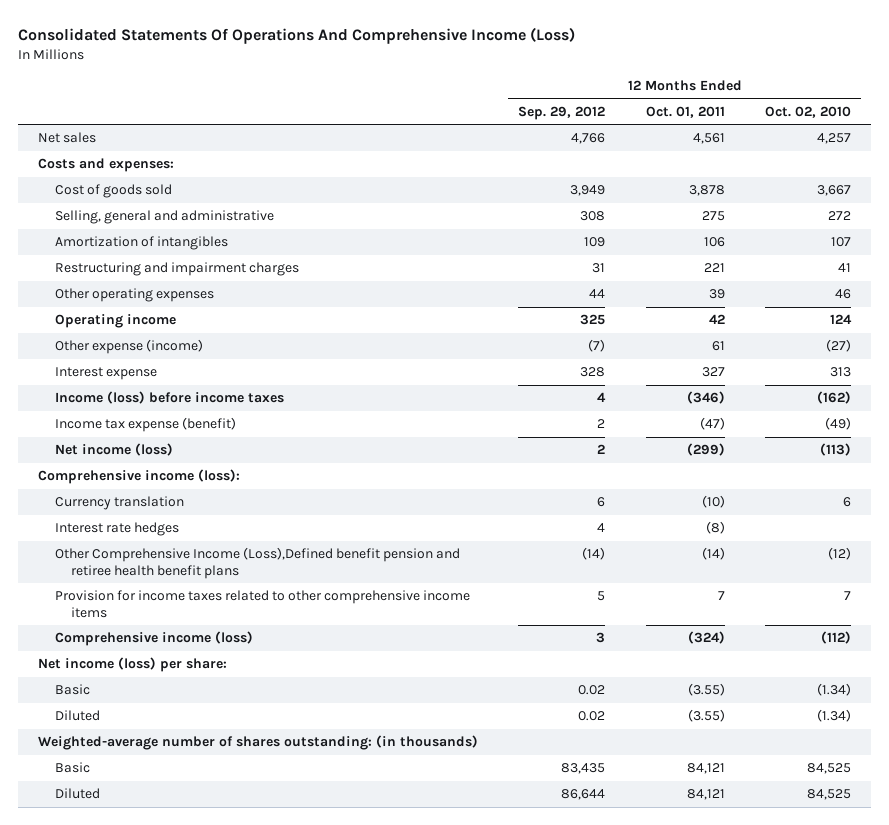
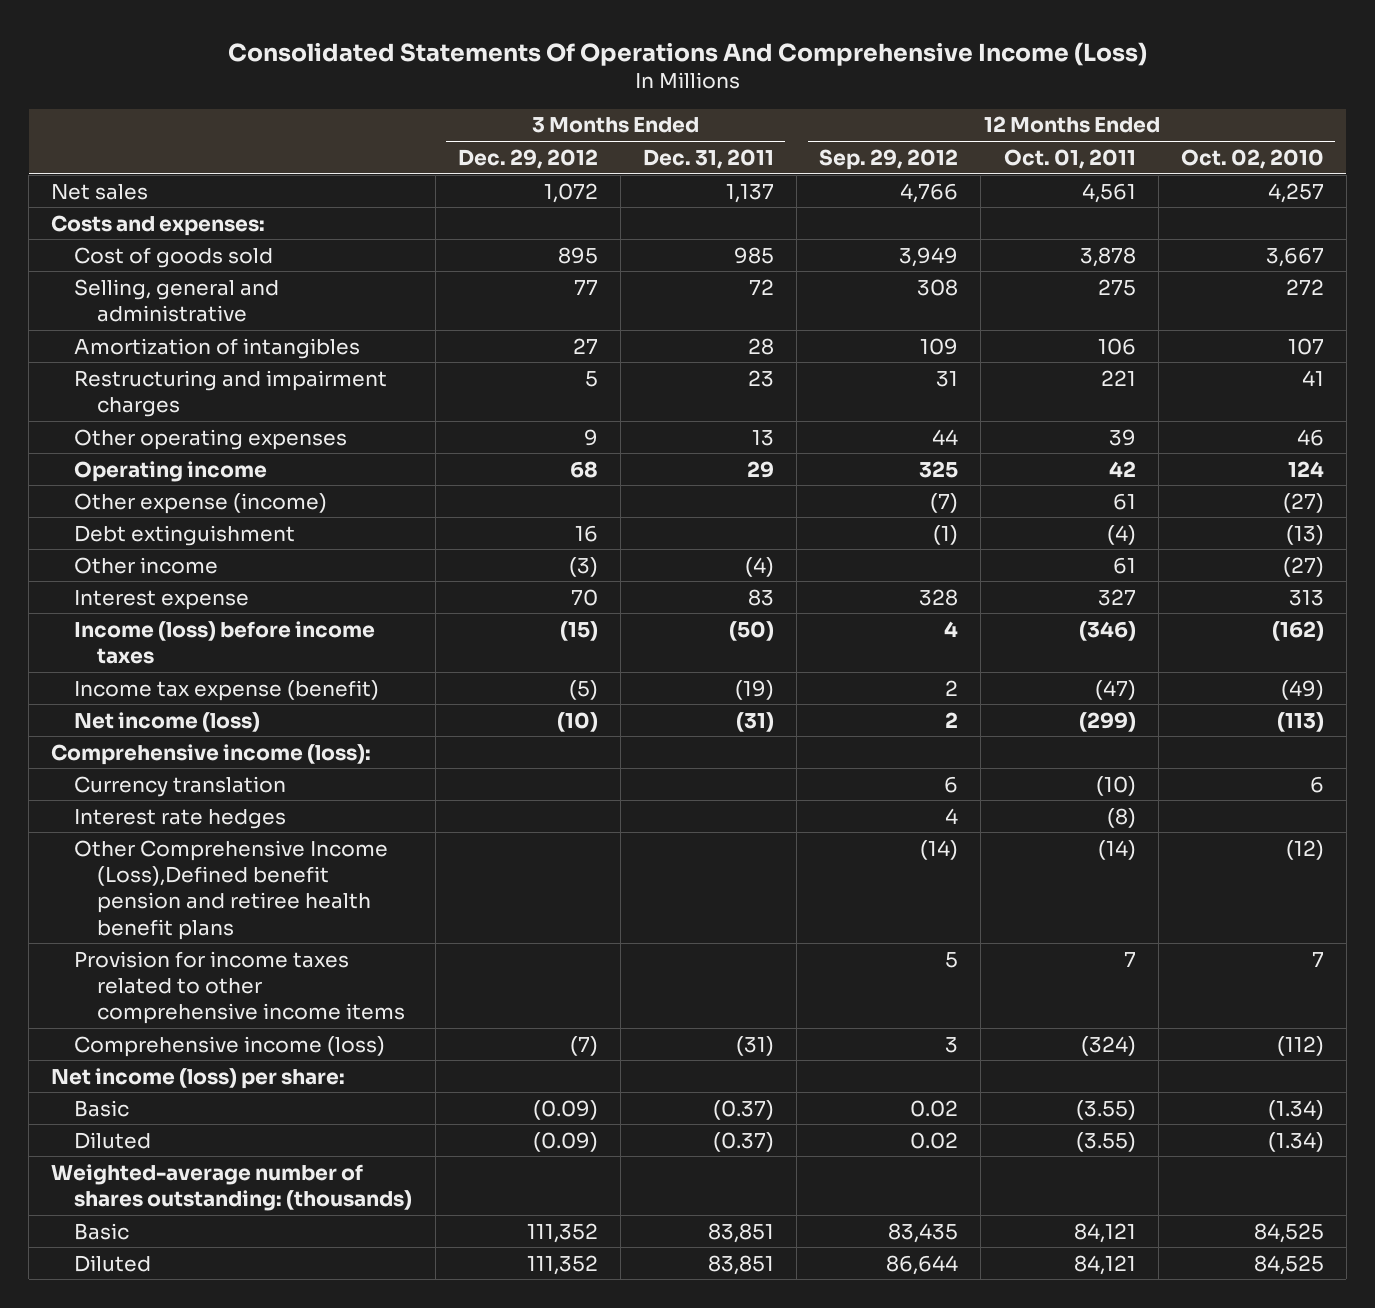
- | 12 Months Ended Sep. 29, 2012 | 12 Months Ended Oct. 01, 2011 | 12 Months Ended Oct. 02, 2010
+ | 3 Months Ended Dec. 29, 2012 | 3 Months Ended Dec. 31, 2011 | 12 Months Ended Sep. 29, 2012 | 12 Months Ended Oct. 01, 2011 | 12 Months Ended Oct. 02, 2010
+ Debt extinguishment | 16 | | (1) | (4) | (13)
+ Other income | (3) | (4) | | 61 | (27)
- Weighted-average number of shares outstanding: (in thousands)
+ Weighted-average number of shares outstanding: (thousands)

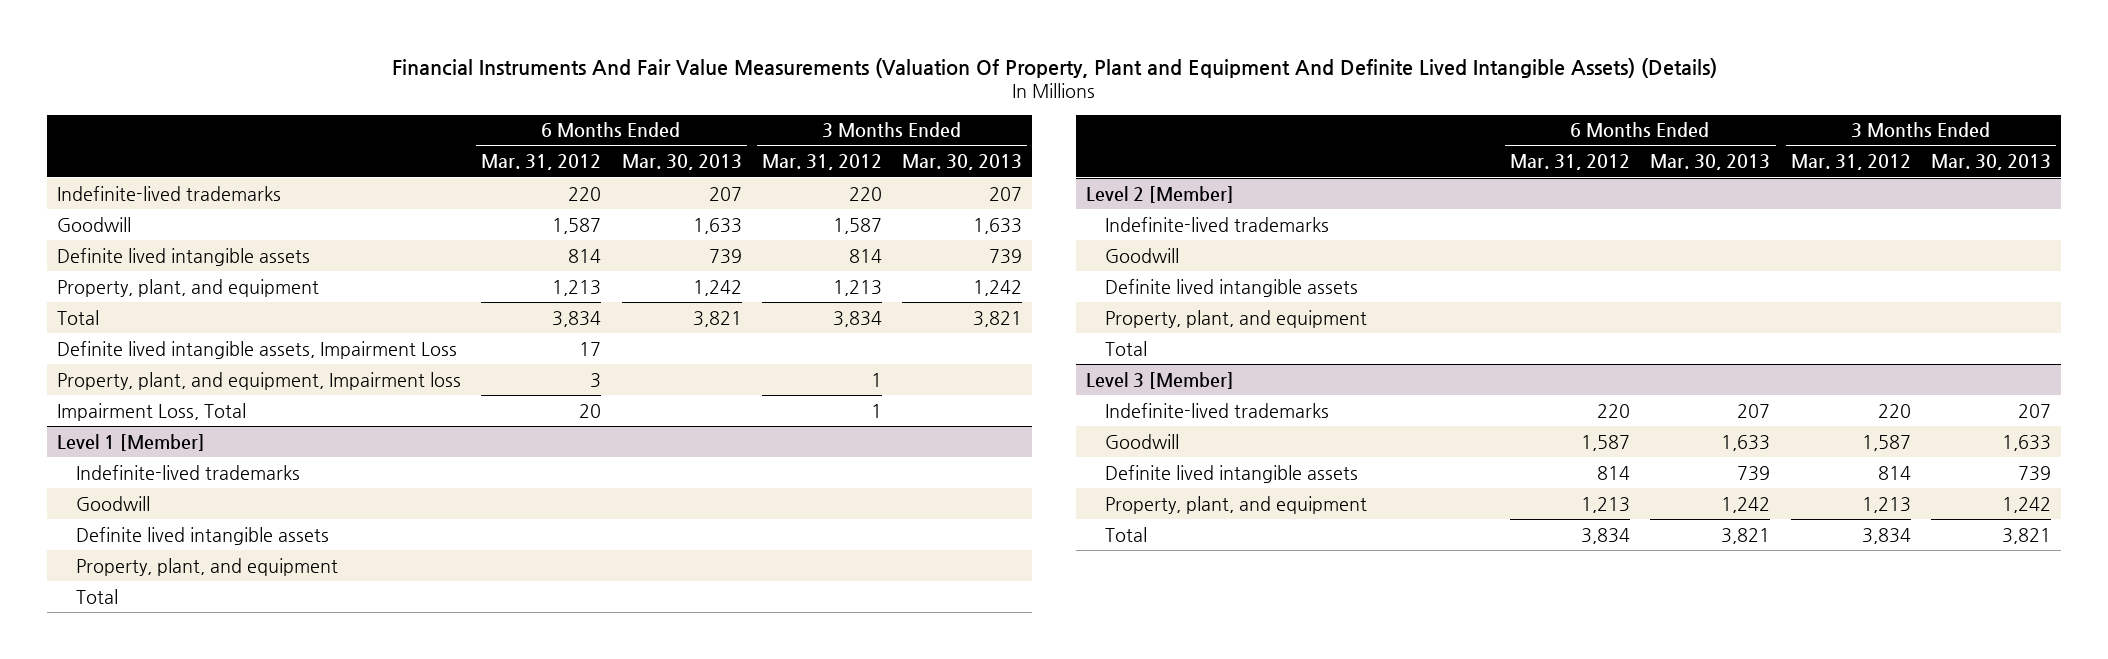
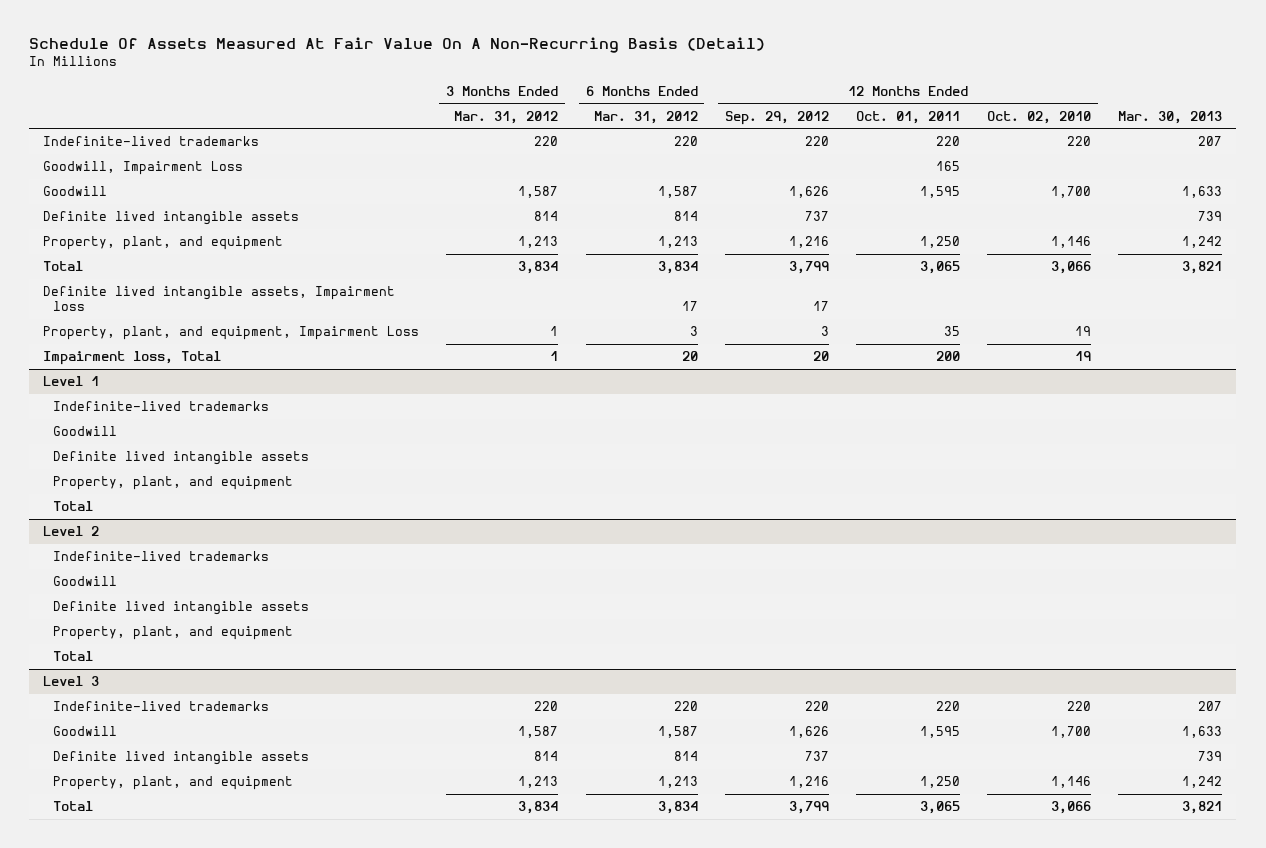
- Financial Instruments And Fair Value Measurements (Valuation Of Property, Plant and Equipment And Definite Lived Intangible Assets) (Details)
+ Schedule Of Assets Measured At Fair Value On A Non-Recurring Basis (Detail)
- | 6 Months Ended Mar. 31, 2012 | 6 Months Ended Mar. 30, 2013 | 3 Months Ended Mar. 31, 2012 | 3 Months Ended Mar. 30, 2013
+ | 3 Months Ended Mar. 31, 2012 | 6 Months Ended Mar. 31, 2012 | 12 Months Ended Sep. 29, 2012 | 12 Months Ended Oct. 01, 2011 | 12 Months Ended Oct. 02, 2010 | Mar. 30, 2013
+ Goodwill, Impairment Loss | | | | 165 | |
- Definite lived intangible assets, Impairment Loss | 17 | | |
- Property, plant, and equipment, Impairment loss | 3 | | 1 |
- Impairment Loss, Total | 20 | | 1 |
- Level 1 [Member]
+ Definite lived intangible assets, Impairment loss | | 17 | 17 | | |
+ Property, plant, and equipment, Impairment Loss | 1 | 3 | 3 | 35 | 19 |
+ Impairment loss, Total | 1 | 20 | 20 | 200 | 19 |
+ Level 1
- Level 2 [Member]
+ Level 2
- Level 3 [Member]
+ Level 3

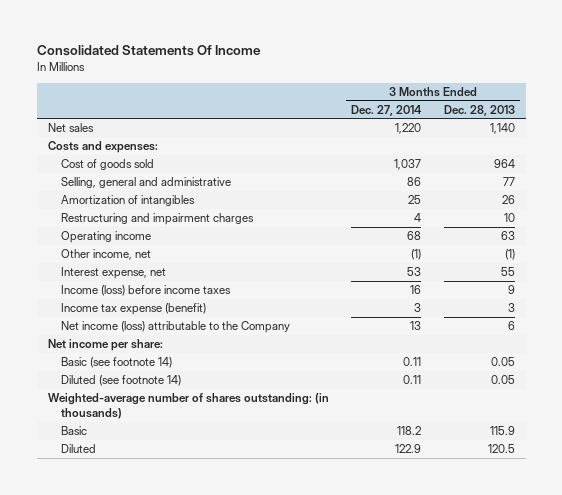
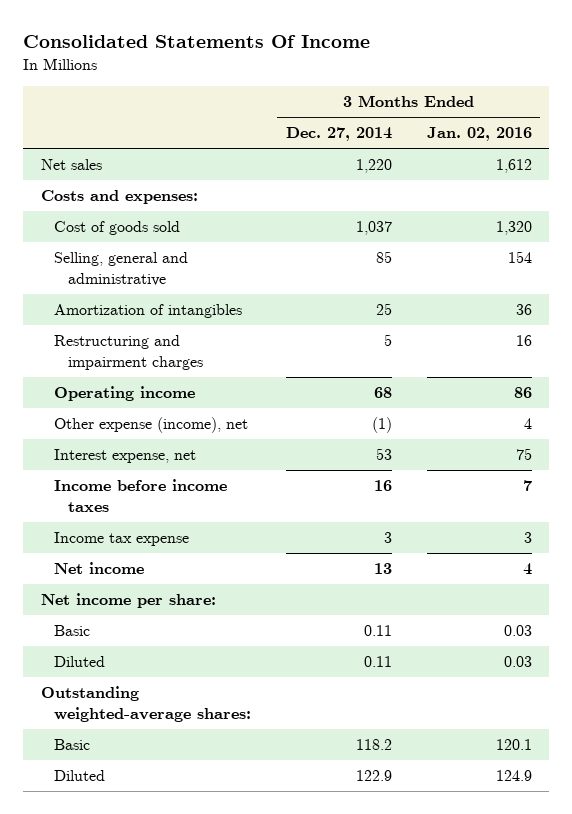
- | 3 Months Ended Dec. 27, 2014 | 3 Months Ended Dec. 28, 2013
+ | 3 Months Ended Dec. 27, 2014 | 3 Months Ended Jan. 02, 2016
- Selling, general and administrative | 86 | 77
+ Selling, general and administrative | 85 | 154
- Restructuring and impairment charges | 4 | 10
+ Restructuring and impairment charges | 5 | 16
- Other income, net | (1) | (1)
+ Other expense (income), net | (1) | 4
- Income (loss) before income taxes | 16 | 9
- Income tax expense (benefit) | 3 | 3
- Net income (loss) attributable to the Company | 13 | 6
+ Income before income taxes | 16 | 7
+ Income tax expense | 3 | 3
+ Net income | 13 | 4
- Basic (see footnote 14) | 0.11 | 0.05
- Diluted (see footnote 14) | 0.11 | 0.05
- Weighted-average number of shares outstanding: (in thousands)
+ Basic | 0.11 | 0.03
+ Diluted | 0.11 | 0.03
+ Outstanding weighted-average shares:

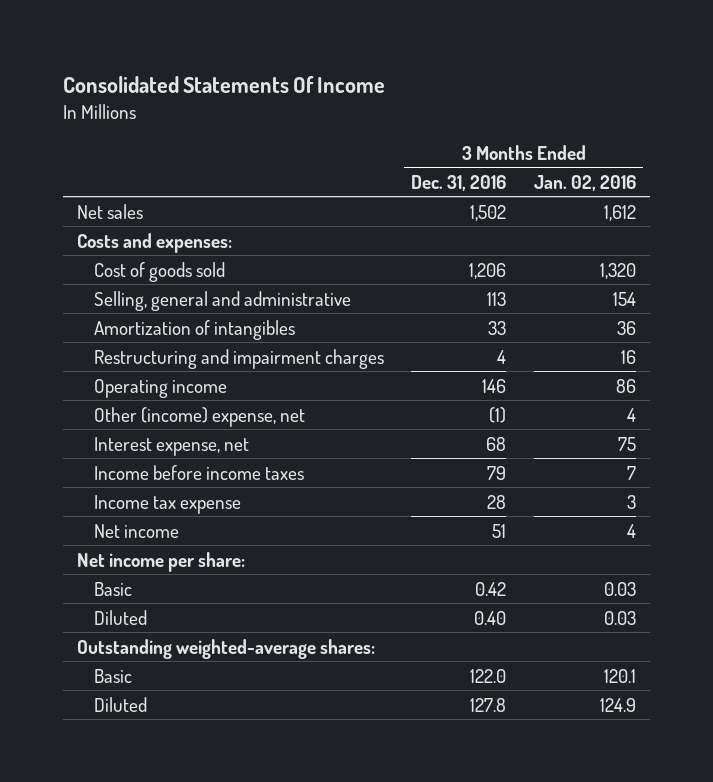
- | 3 Months Ended Dec. 27, 2014 | 3 Months Ended Jan. 02, 2016
+ | 3 Months Ended Dec. 31, 2016 | 3 Months Ended Jan. 02, 2016
- Other expense (income), net | (1) | 4
+ Other (income) expense, net | (1) | 4

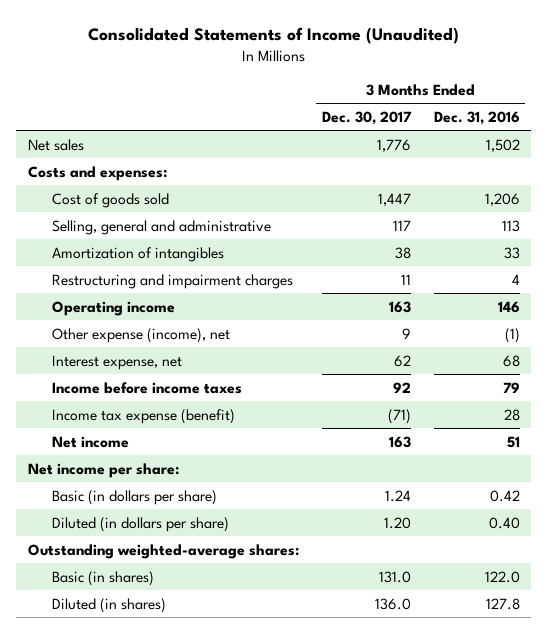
- Consolidated Statements Of Income
+ Consolidated Statements of Income (Unaudited)
- | 3 Months Ended Dec. 31, 2016 | 3 Months Ended Jan. 02, 2016
+ | 3 Months Ended Dec. 30, 2017 | 3 Months Ended Dec. 31, 2016
- Other (income) expense, net | (1) | 4
+ Other expense (income), net | 9 | (1)
- Income tax expense | 28 | 3
+ Income tax expense (benefit) | (71) | 28
- Basic | 0.42 | 0.03
- Diluted | 0.40 | 0.03
+ Basic (in dollars per share) | 1.24 | 0.42
+ Diluted (in dollars per share) | 1.20 | 0.40
- Basic | 122.0 | 120.1
- Diluted | 127.8 | 124.9
+ Basic (in shares) | 131.0 | 122.0
+ Diluted (in shares) | 136.0 | 127.8

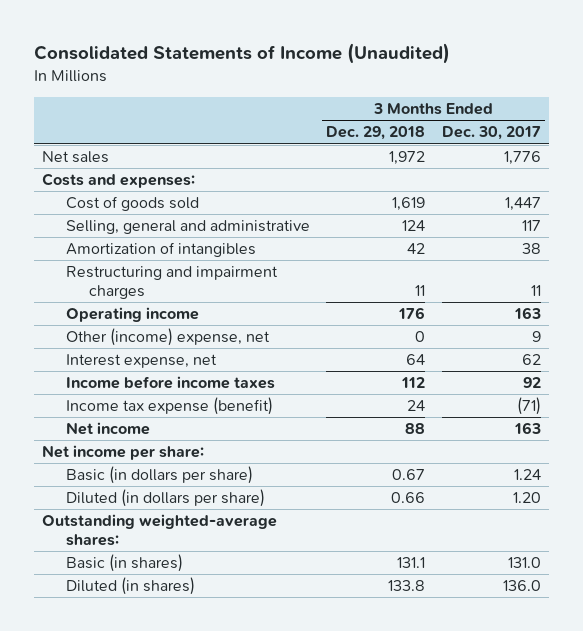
- | 3 Months Ended Dec. 30, 2017 | 3 Months Ended Dec. 31, 2016
+ | 3 Months Ended Dec. 29, 2018 | 3 Months Ended Dec. 30, 2017
- Other expense (income), net | 9 | (1)
+ Other (income) expense, net | 0 | 9

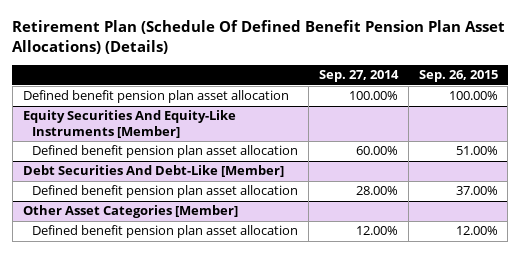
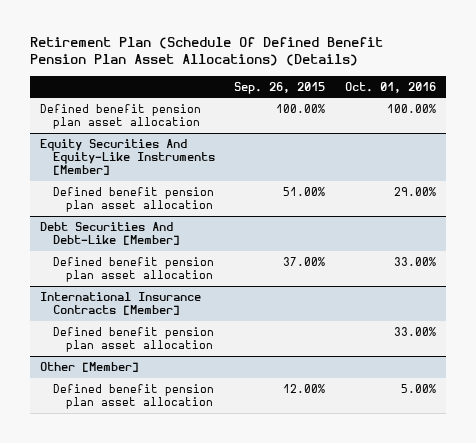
- | Sep. 27, 2014 | Sep. 26, 2015
+ | Sep. 26, 2015 | Oct. 01, 2016
- Other Asset Categories [Member]
+ International Insurance Contracts [Member]
+ Defined benefit pension plan asset allocation | | 33.00%
+ Other [Member]

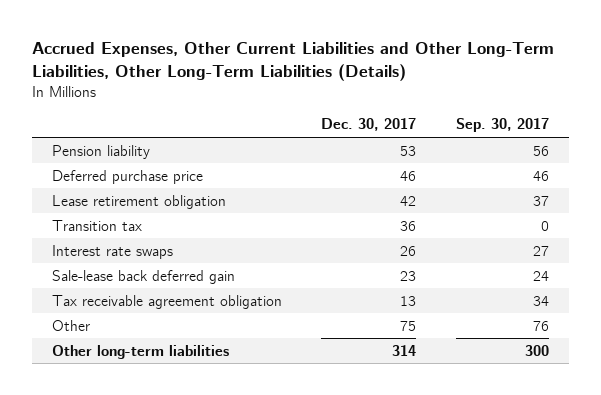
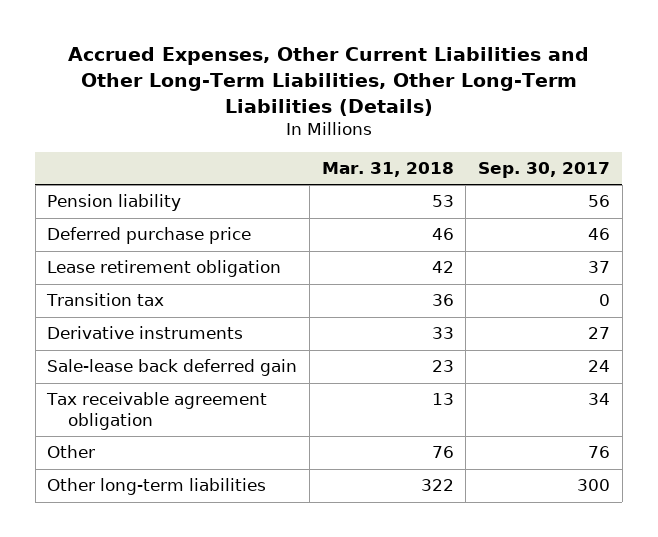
- | Dec. 30, 2017 | Sep. 30, 2017
+ | Mar. 31, 2018 | Sep. 30, 2017
- Interest rate swaps | 26 | 27
+ Derivative instruments | 33 | 27

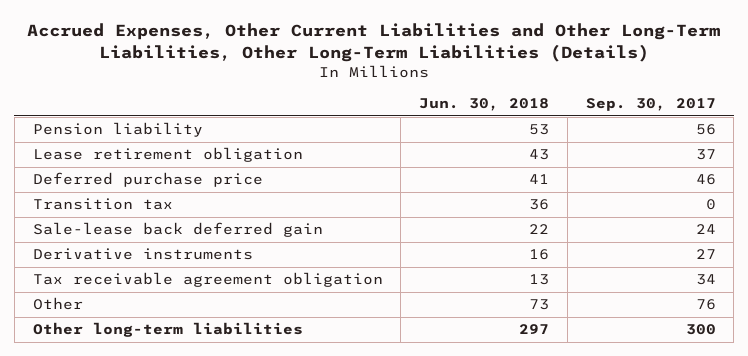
- | Mar. 31, 2018 | Sep. 30, 2017
+ | Jun. 30, 2018 | Sep. 30, 2017
moved down: Deferred purchase price | 41 | 46
moved down: Derivative instruments | 16 | 27

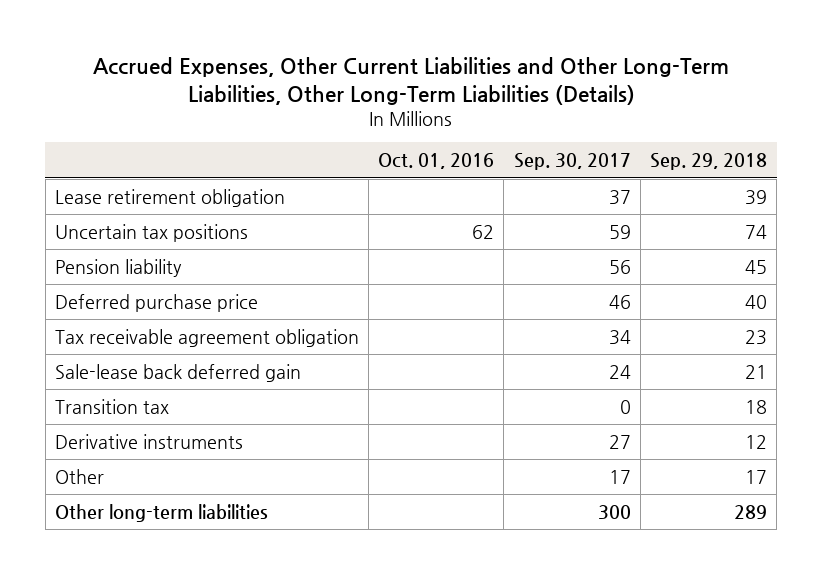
- | Jun. 30, 2018 | Sep. 30, 2017
+ | Oct. 01, 2016 | Sep. 30, 2017 | Sep. 29, 2018
+ Uncertain tax positions | 62 | 59 | 74
moved down: Pension liability | | 56 | 45
moved up: Tax receivable agreement obligation | | 34 | 23
moved down: Transition tax | | 0 | 18
- Other | 73 | 76
+ Other | | 17 | 17

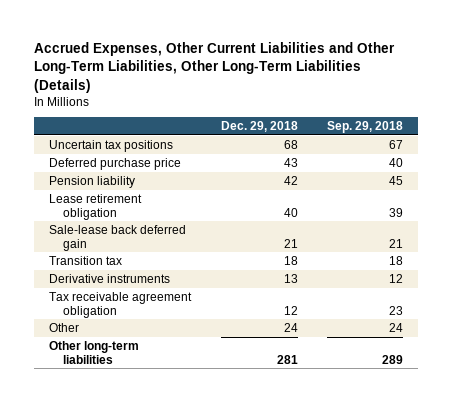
- | Oct. 01, 2016 | Sep. 30, 2017 | Sep. 29, 2018
+ | Dec. 29, 2018 | Sep. 29, 2018
- Uncertain tax positions | 62 | 59 | 74
+ Uncertain tax positions | 68 | 67
moved down: Pension liability | 42 | 45
moved down: Lease retirement obligation | 40 | 39
- Other | | 17 | 17
moved down: Tax receivable agreement obligation | 12 | 23
+ Other | 24 | 24

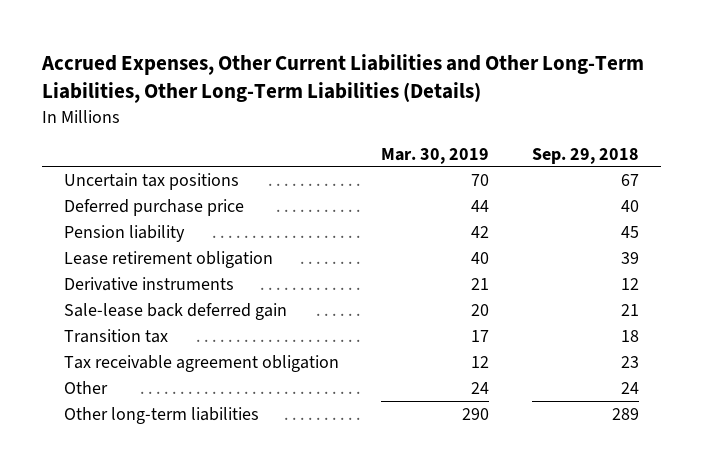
- | Dec. 29, 2018 | Sep. 29, 2018
+ | Mar. 30, 2019 | Sep. 29, 2018
moved up: Derivative instruments | 21 | 12

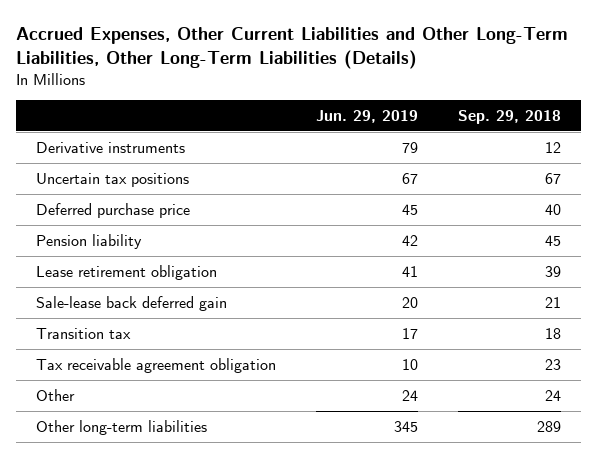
- | Mar. 30, 2019 | Sep. 29, 2018
+ | Jun. 29, 2019 | Sep. 29, 2018
moved up: Derivative instruments | 79 | 12

